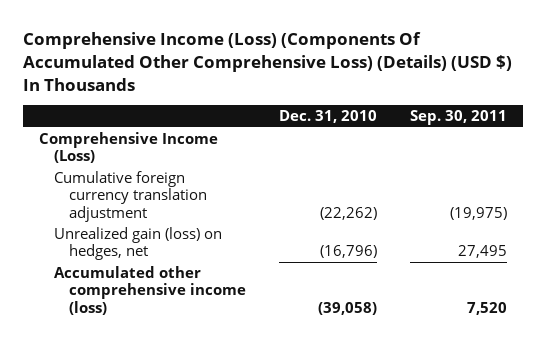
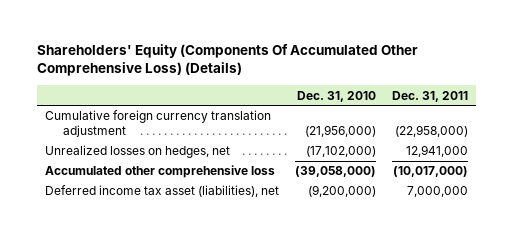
- Comprehensive Income (Loss) (Components Of Accumulated Other Comprehensive Loss) (Details) (USD $) In Thousands
+ Shareholders' Equity (Components Of Accumulated Other Comprehensive Loss) (Details)
- | Dec. 31, 2010 | Sep. 30, 2011
+ | Dec. 31, 2010 | Dec. 31, 2011
- Comprehensive Income (Loss)
- Cumulative foreign currency translation adjustment | (22,262) | (19,975)
- Unrealized gain (loss) on hedges, net | (16,796) | 27,495
- Accumulated other comprehensive income (loss) | (39,058) | 7,520
+ Cumulative foreign currency translation adjustment | (21,956,000) | (22,958,000)
+ Unrealized losses on hedges, net | (17,102,000) | 12,941,000
+ Accumulated other comprehensive loss | (39,058,000) | (10,017,000)
+ Deferred income tax asset (liabilities), net | (9,200,000) | 7,000,000

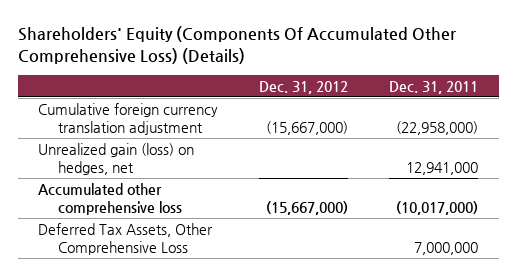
- | Dec. 31, 2010 | Dec. 31, 2011
+ | Dec. 31, 2012 | Dec. 31, 2011
- Unrealized losses on hedges, net | (17,102,000) | 12,941,000
+ Unrealized gain (loss) on hedges, net | | 12,941,000
- Deferred income tax asset (liabilities), net | (9,200,000) | 7,000,000
+ Deferred Tax Assets, Other Comprehensive Loss | | 7,000,000

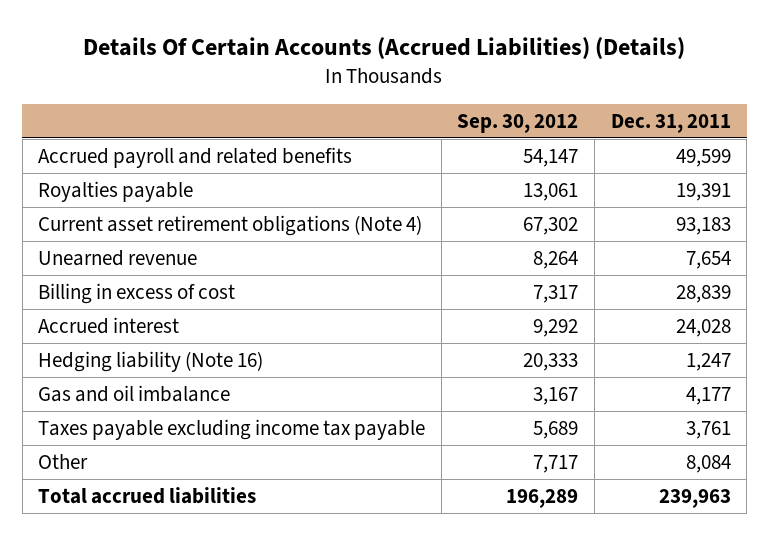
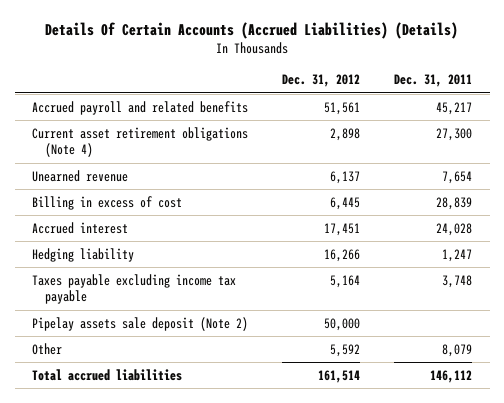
- | Sep. 30, 2012 | Dec. 31, 2011
+ | Dec. 31, 2012 | Dec. 31, 2011
- Accrued payroll and related benefits | 54,147 | 49,599
- Royalties payable | 13,061 | 19,391
- Current asset retirement obligations (Note 4) | 67,302 | 93,183
+ Accrued payroll and related benefits | 51,561 | 45,217
+ Current asset retirement obligations (Note 4) | 2,898 | 27,300
- Hedging liability (Note 16) | 20,333 | 1,247
- Gas and oil imbalance | 3,167 | 4,177
- Taxes payable excluding income tax payable | 5,689 | 3,761
- Other | 7,717 | 8,084
- Total accrued liabilities | 196,289 | 239,963
+ Hedging liability | 16,266 | 1,247
+ Taxes payable excluding income tax payable | 5,164 | 3,748
+ Pipelay assets sale deposit (Note 2) | 50,000 |
+ Other | 5,592 | 8,079
+ Total accrued liabilities | 161,514 | 146,112

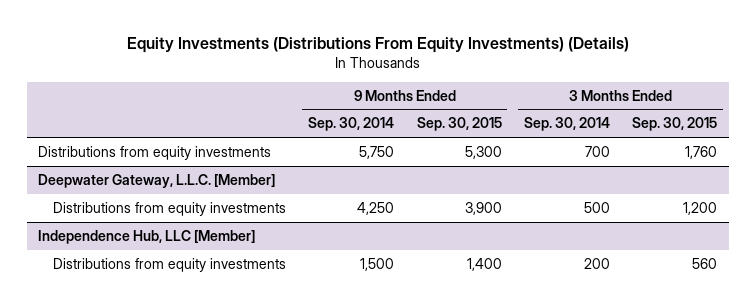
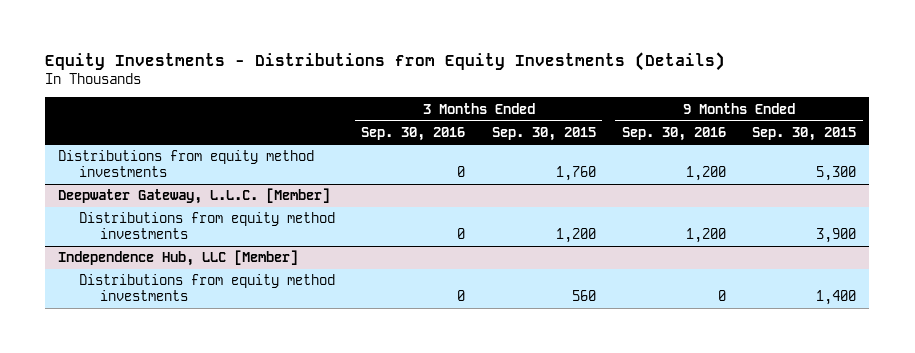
- Equity Investments (Distributions From Equity Investments) (Details)
+ Equity Investments - Distributions from Equity Investments (Details)
- | 9 Months Ended Sep. 30, 2014 | 9 Months Ended Sep. 30, 2015 | 3 Months Ended Sep. 30, 2014 | 3 Months Ended Sep. 30, 2015
+ | 3 Months Ended Sep. 30, 2016 | 3 Months Ended Sep. 30, 2015 | 9 Months Ended Sep. 30, 2016 | 9 Months Ended Sep. 30, 2015
- Distributions from equity investments | 5,750 | 5,300 | 700 | 1,760
+ Distributions from equity method investments | 0 | 1,760 | 1,200 | 5,300
@ Deepwater Gateway, L.L.C. [Member]
- Distributions from equity investments | 4,250 | 3,900 | 500 | 1,200
+ Distributions from equity method investments | 0 | 1,200 | 1,200 | 3,900
@ Independence Hub, LLC [Member]
- Distributions from equity investments | 1,500 | 1,400 | 200 | 560
+ Distributions from equity method investments | 0 | 560 | 0 | 1,400

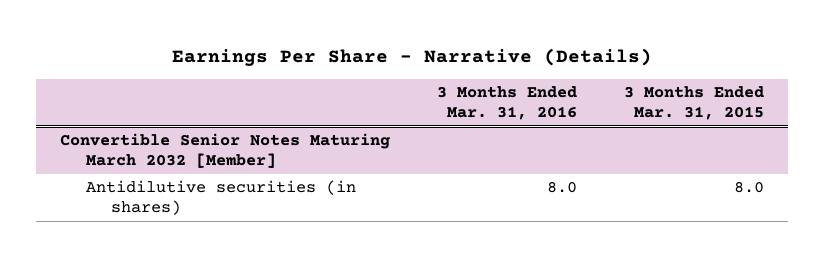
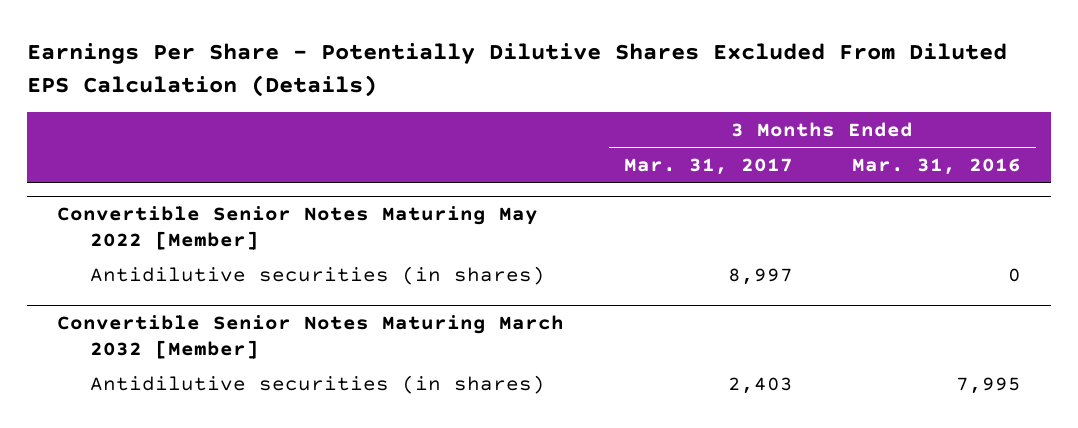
- Earnings Per Share - Narrative (Details)
+ Earnings Per Share - Potentially Dilutive Shares Excluded From Diluted EPS Calculation (Details)
- | 3 Months Ended Mar. 31, 2016 | 3 Months Ended Mar. 31, 2015
+ | 3 Months Ended Mar. 31, 2017 | 3 Months Ended Mar. 31, 2016
+ Convertible Senior Notes Maturing May 2022 [Member]
+ Antidilutive securities (in shares) | 8,997 | 0
@ Convertible Senior Notes Maturing March 2032 [Member]
- Antidilutive securities (in shares) | 8.0 | 8.0
+ Antidilutive securities (in shares) | 2,403 | 7,995

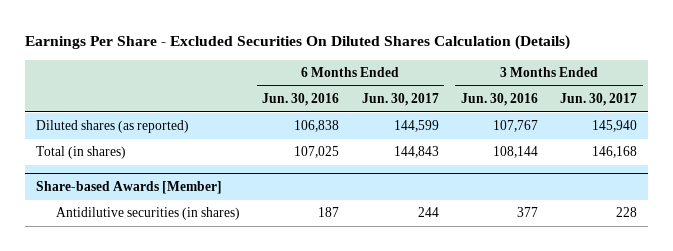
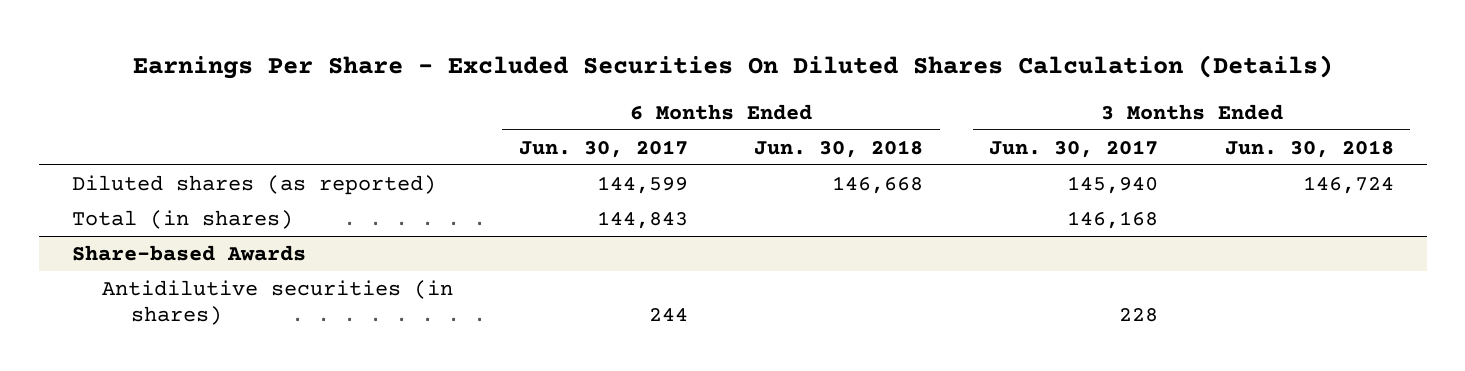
- | 6 Months Ended Jun. 30, 2016 | 6 Months Ended Jun. 30, 2017 | 3 Months Ended Jun. 30, 2016 | 3 Months Ended Jun. 30, 2017
+ | 6 Months Ended Jun. 30, 2017 | 6 Months Ended Jun. 30, 2018 | 3 Months Ended Jun. 30, 2017 | 3 Months Ended Jun. 30, 2018
- Share-based Awards [Member]
+ Share-based Awards

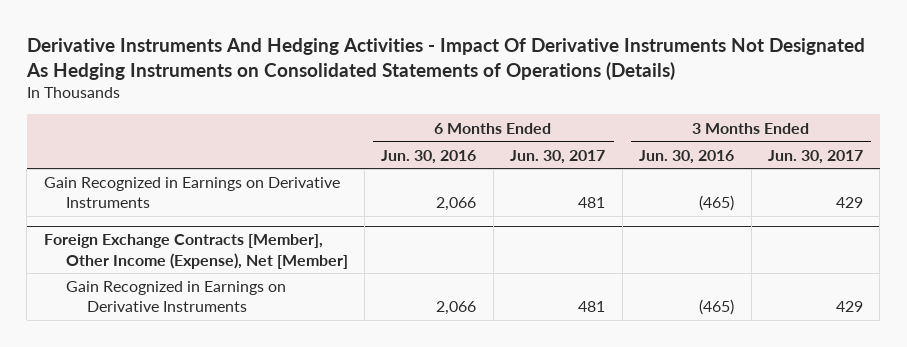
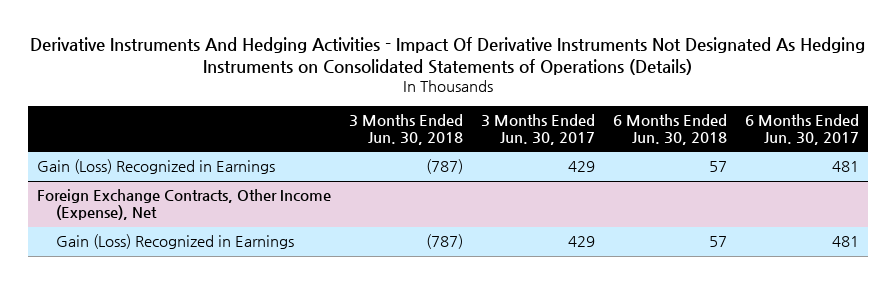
- | 6 Months Ended Jun. 30, 2016 | 6 Months Ended Jun. 30, 2017 | 3 Months Ended Jun. 30, 2016 | 3 Months Ended Jun. 30, 2017
+ | 3 Months Ended Jun. 30, 2018 | 3 Months Ended Jun. 30, 2017 | 6 Months Ended Jun. 30, 2018 | 6 Months Ended Jun. 30, 2017
- Gain Recognized in Earnings on Derivative Instruments | 2,066 | 481 | (465) | 429
- Foreign Exchange Contracts [Member], Other Income (Expense), Net [Member]
- Gain Recognized in Earnings on Derivative Instruments | 2,066 | 481 | (465) | 429
+ Gain (Loss) Recognized in Earnings | (787) | 429 | 57 | 481
+ Foreign Exchange Contracts, Other Income (Expense), Net
+ Gain (Loss) Recognized in Earnings | (787) | 429 | 57 | 481

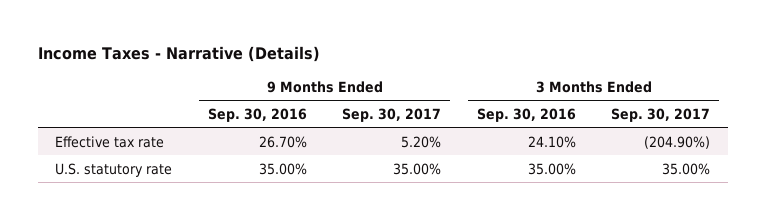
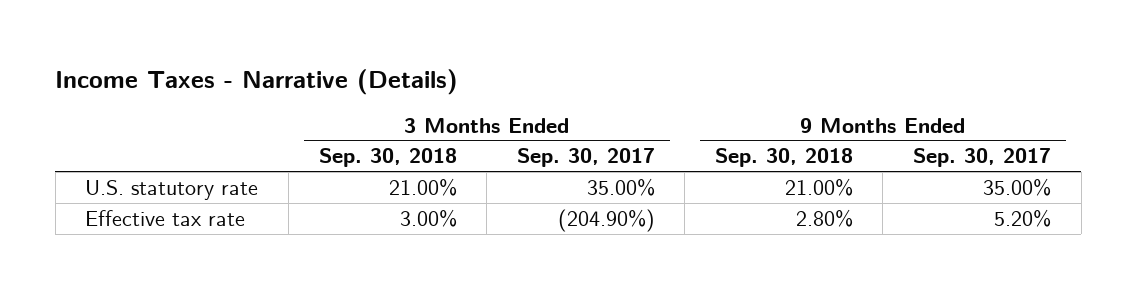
- | 9 Months Ended Sep. 30, 2016 | 9 Months Ended Sep. 30, 2017 | 3 Months Ended Sep. 30, 2016 | 3 Months Ended Sep. 30, 2017
+ | 3 Months Ended Sep. 30, 2018 | 3 Months Ended Sep. 30, 2017 | 9 Months Ended Sep. 30, 2018 | 9 Months Ended Sep. 30, 2017
moved down: Effective tax rate | 3.00% | (204.90%) | 2.80% | 5.20%

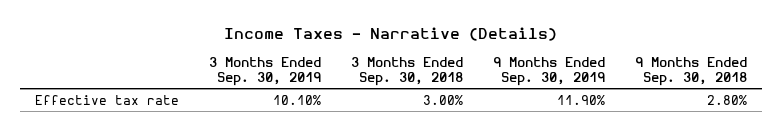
- | 3 Months Ended Sep. 30, 2018 | 3 Months Ended Sep. 30, 2017 | 9 Months Ended Sep. 30, 2018 | 9 Months Ended Sep. 30, 2017
+ | 3 Months Ended Sep. 30, 2019 | 3 Months Ended Sep. 30, 2018 | 9 Months Ended Sep. 30, 2019 | 9 Months Ended Sep. 30, 2018
- U.S. statutory rate | 21.00% | 35.00% | 21.00% | 35.00%

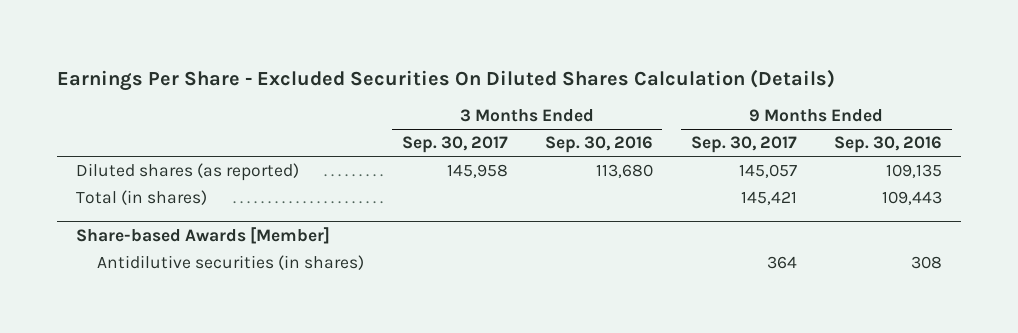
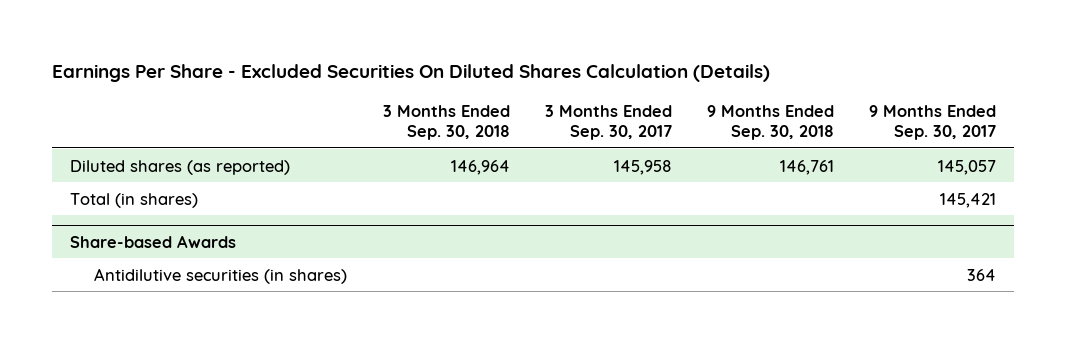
- | 3 Months Ended Sep. 30, 2017 | 3 Months Ended Sep. 30, 2016 | 9 Months Ended Sep. 30, 2017 | 9 Months Ended Sep. 30, 2016
+ | 3 Months Ended Sep. 30, 2018 | 3 Months Ended Sep. 30, 2017 | 9 Months Ended Sep. 30, 2018 | 9 Months Ended Sep. 30, 2017
- Share-based Awards [Member]
+ Share-based Awards

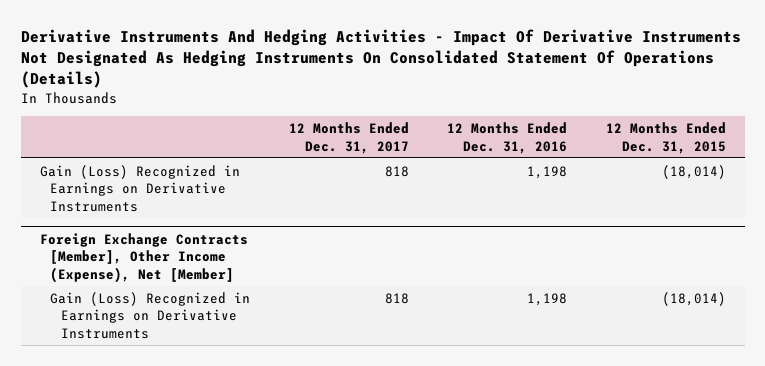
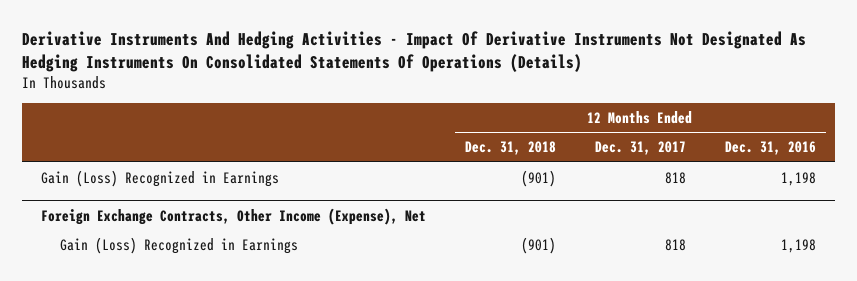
- Derivative Instruments And Hedging Activities - Impact Of Derivative Instruments Not Designated As Hedging Instruments On Consolidated Statement Of Operations (Details)
+ Derivative Instruments And Hedging Activities - Impact Of Derivative Instruments Not Designated As Hedging Instruments On Consolidated Statements Of Operations (Details)
- | 12 Months Ended Dec. 31, 2017 | 12 Months Ended Dec. 31, 2016 | 12 Months Ended Dec. 31, 2015
+ | 12 Months Ended Dec. 31, 2018 | 12 Months Ended Dec. 31, 2017 | 12 Months Ended Dec. 31, 2016
- Gain (Loss) Recognized in Earnings on Derivative Instruments | 818 | 1,198 | (18,014)
- Foreign Exchange Contracts [Member], Other Income (Expense), Net [Member]
- Gain (Loss) Recognized in Earnings on Derivative Instruments | 818 | 1,198 | (18,014)
+ Gain (Loss) Recognized in Earnings | (901) | 818 | 1,198
+ Foreign Exchange Contracts, Other Income (Expense), Net
+ Gain (Loss) Recognized in Earnings | (901) | 818 | 1,198

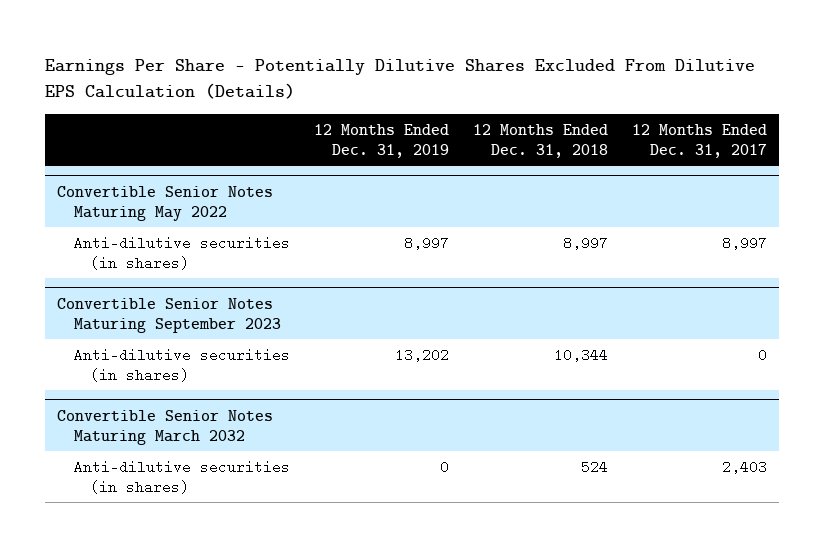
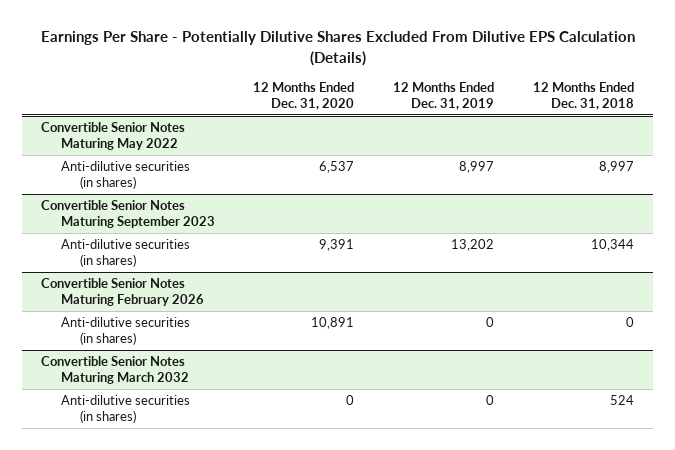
- | 12 Months Ended Dec. 31, 2019 | 12 Months Ended Dec. 31, 2018 | 12 Months Ended Dec. 31, 2017
+ | 12 Months Ended Dec. 31, 2020 | 12 Months Ended Dec. 31, 2019 | 12 Months Ended Dec. 31, 2018
+ Convertible Senior Notes Maturing February 2026
+ Anti-dilutive securities (in shares) | 10,891 | 0 | 0

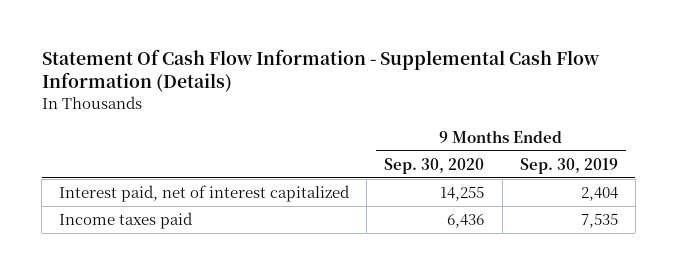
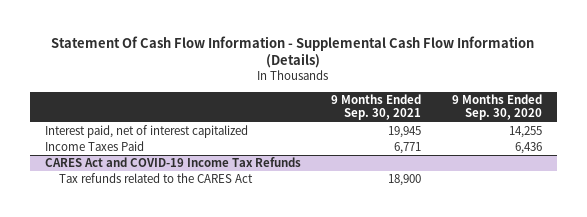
- | 9 Months Ended Sep. 30, 2020 | 9 Months Ended Sep. 30, 2019
+ | 9 Months Ended Sep. 30, 2021 | 9 Months Ended Sep. 30, 2020
- Income taxes paid | 6,436 | 7,535
+ Income Taxes Paid | 6,771 | 6,436
+ CARES Act and COVID-19 Income Tax Refunds
+ Tax refunds related to the CARES Act | 18,900 |

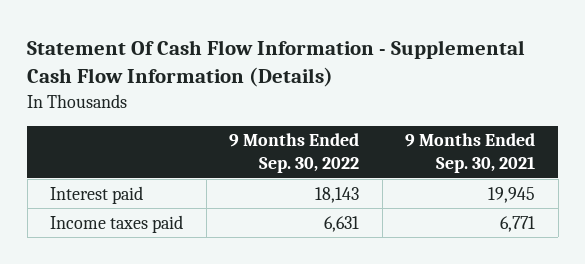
- | 9 Months Ended Sep. 30, 2021 | 9 Months Ended Sep. 30, 2020
+ | 9 Months Ended Sep. 30, 2022 | 9 Months Ended Sep. 30, 2021
- Interest paid, net of interest capitalized | 19,945 | 14,255
- Income Taxes Paid | 6,771 | 6,436
- CARES Act and COVID-19 Income Tax Refunds
- Tax refunds related to the CARES Act | 18,900 |
+ Interest paid | 18,143 | 19,945
+ Income taxes paid | 6,631 | 6,771

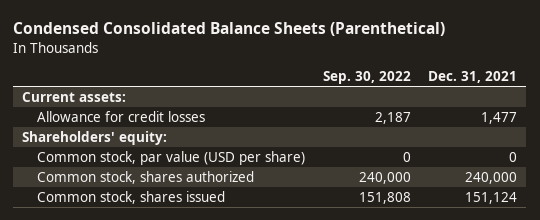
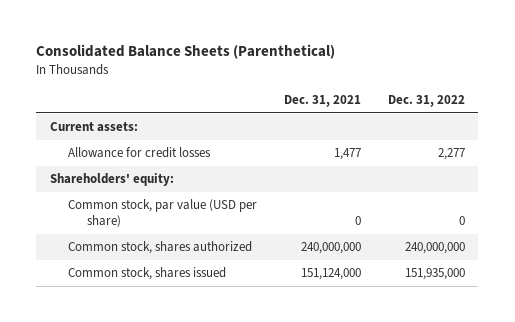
- Condensed Consolidated Balance Sheets (Parenthetical)
+ Consolidated Balance Sheets (Parenthetical)
- | Sep. 30, 2022 | Dec. 31, 2021
+ | Dec. 31, 2021 | Dec. 31, 2022
- Common stock, shares authorized | 240,000 | 240,000
- Common stock, shares issued | 151,808 | 151,124
+ Common stock, shares authorized | 240,000,000 | 240,000,000
+ Common stock, shares issued | 151,124,000 | 151,935,000

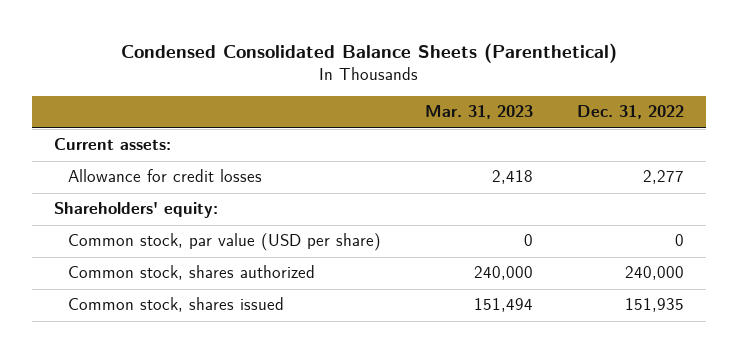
- Consolidated Balance Sheets (Parenthetical)
+ Condensed Consolidated Balance Sheets (Parenthetical)
- | Dec. 31, 2021 | Dec. 31, 2022
+ | Mar. 31, 2023 | Dec. 31, 2022
- Common stock, shares authorized | 240,000,000 | 240,000,000
- Common stock, shares issued | 151,124,000 | 151,935,000
+ Common stock, shares authorized | 240,000 | 240,000
+ Common stock, shares issued | 151,494 | 151,935

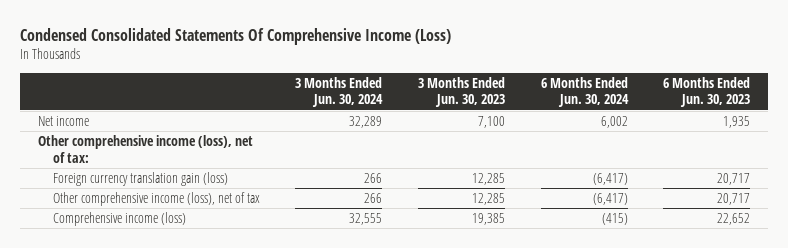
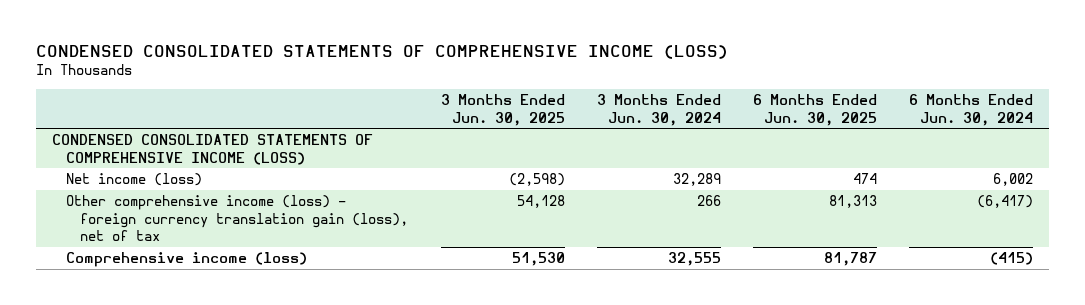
- Condensed Consolidated Statements Of Comprehensive Income (Loss)
+ CONDENSED CONSOLIDATED STATEMENTS OF COMPREHENSIVE INCOME (LOSS)
- | 3 Months Ended Jun. 30, 2024 | 3 Months Ended Jun. 30, 2023 | 6 Months Ended Jun. 30, 2024 | 6 Months Ended Jun. 30, 2023
+ | 3 Months Ended Jun. 30, 2025 | 3 Months Ended Jun. 30, 2024 | 6 Months Ended Jun. 30, 2025 | 6 Months Ended Jun. 30, 2024
- Net income | 32,289 | 7,100 | 6,002 | 1,935
- Other comprehensive income (loss), net of tax:
- Foreign currency translation gain (loss) | 266 | 12,285 | (6,417) | 20,717
- Other comprehensive income (loss), net of tax | 266 | 12,285 | (6,417) | 20,717
+ CONDENSED CONSOLIDATED STATEMENTS OF COMPREHENSIVE INCOME (LOSS)
+ Net income (loss) | (2,598) | 32,289 | 474 | 6,002
+ Other comprehensive income (loss) - foreign currency translation gain (loss), net of tax | 54,128 | 266 | 81,313 | (6,417)

